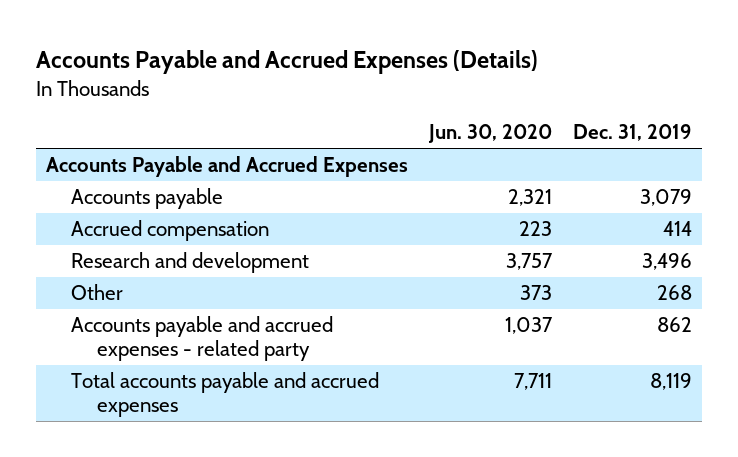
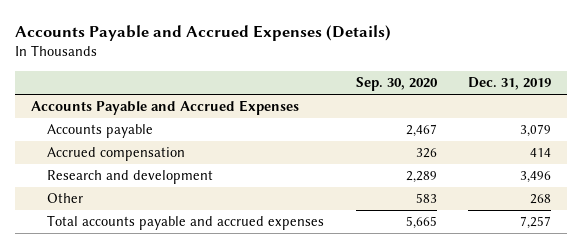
- | Jun. 30, 2020 | Dec. 31, 2019
+ | Sep. 30, 2020 | Dec. 31, 2019
- Accounts payable and accrued expenses - related party | 1,037 | 862
- Total accounts payable and accrued expenses | 7,711 | 8,119
+ Total accounts payable and accrued expenses | 5,665 | 7,257

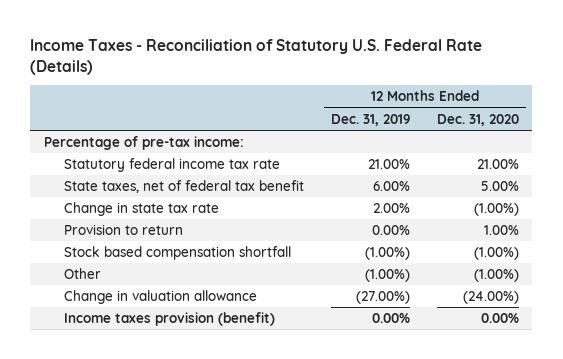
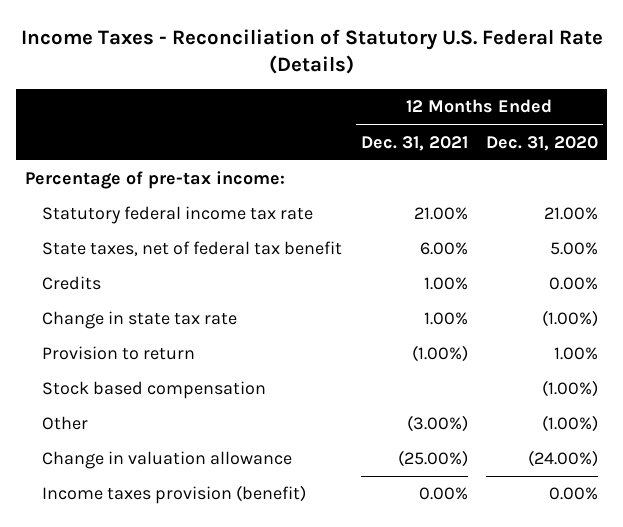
- | 12 Months Ended Dec. 31, 2019 | 12 Months Ended Dec. 31, 2020
+ | 12 Months Ended Dec. 31, 2021 | 12 Months Ended Dec. 31, 2020
+ Credits | 1.00% | 0.00%
- Stock based compensation shortfall | (1.00%) | (1.00%)
+ Stock based compensation | | (1.00%)

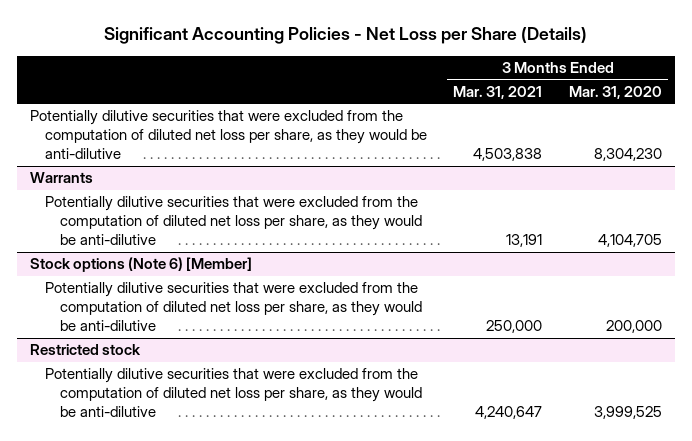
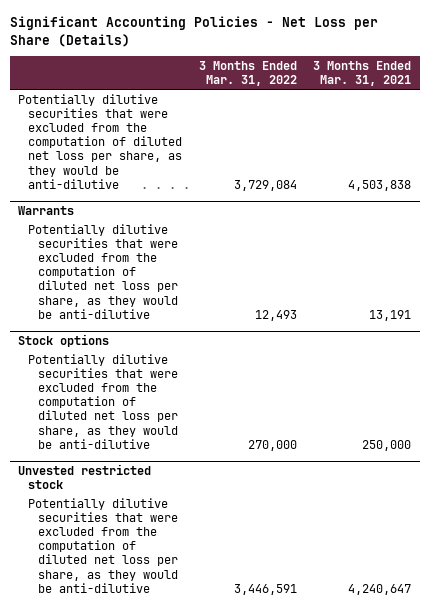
- | 3 Months Ended Mar. 31, 2021 | 3 Months Ended Mar. 31, 2020
+ | 3 Months Ended Mar. 31, 2022 | 3 Months Ended Mar. 31, 2021
- Stock options (Note 6) [Member]
+ Stock options
- Restricted stock
+ Unvested restricted stock

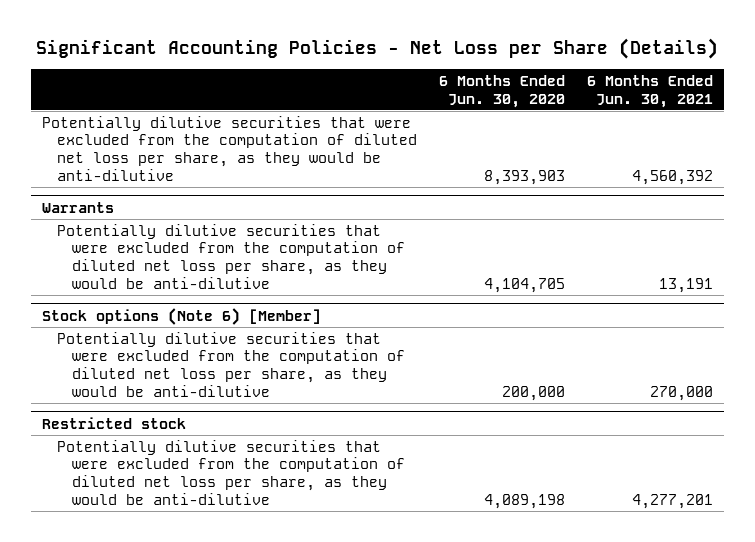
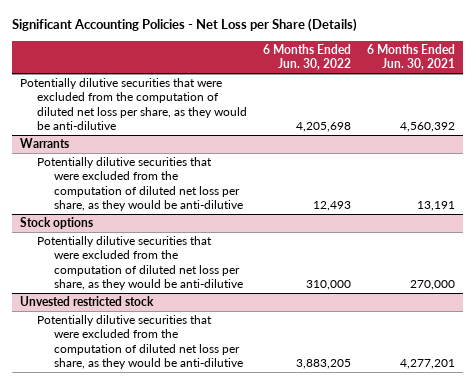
- | 6 Months Ended Jun. 30, 2020 | 6 Months Ended Jun. 30, 2021
+ | 6 Months Ended Jun. 30, 2022 | 6 Months Ended Jun. 30, 2021
- Stock options (Note 6) [Member]
+ Stock options
- Restricted stock
+ Unvested restricted stock

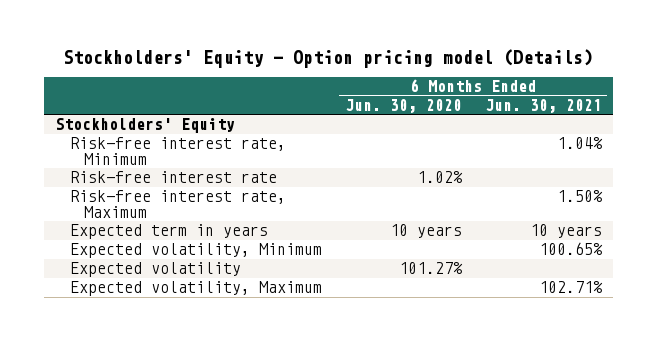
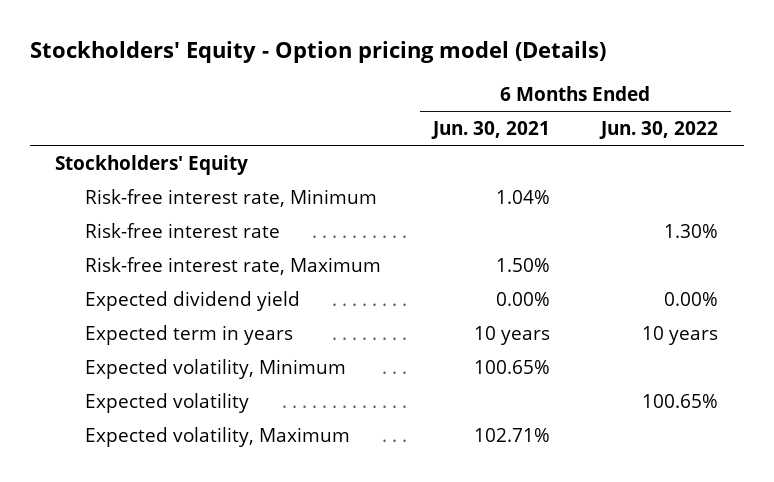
- | 6 Months Ended Jun. 30, 2020 | 6 Months Ended Jun. 30, 2021
+ | 6 Months Ended Jun. 30, 2021 | 6 Months Ended Jun. 30, 2022
+ Expected dividend yield | 0.00% | 0.00%

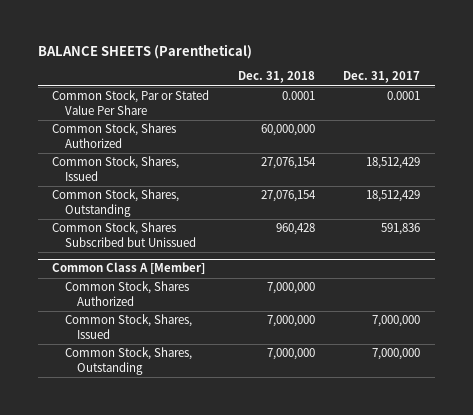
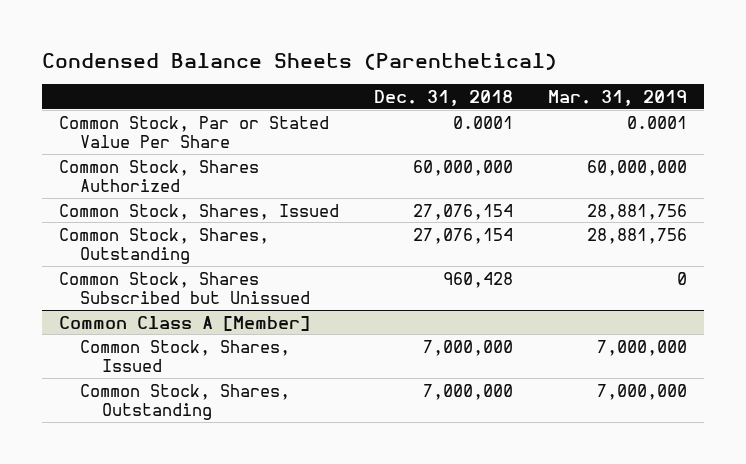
- BALANCE SHEETS (Parenthetical)
+ Condensed Balance Sheets (Parenthetical)
- | Dec. 31, 2018 | Dec. 31, 2017
+ | Dec. 31, 2018 | Mar. 31, 2019
@ Common Class A [Member]
- Common Stock, Shares Authorized | 7,000,000 |

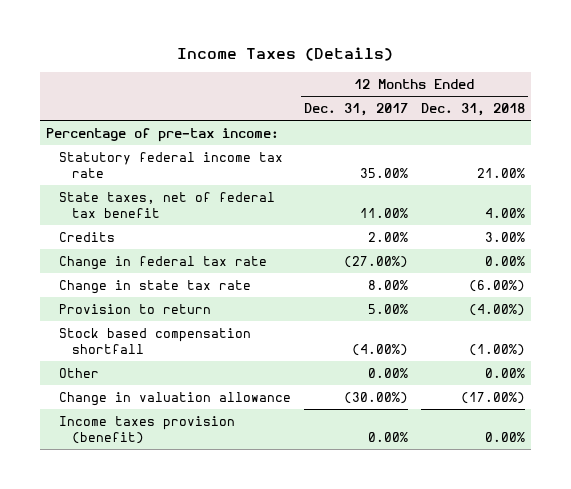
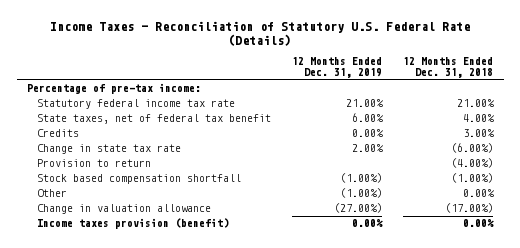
- Income Taxes (Details)
+ Income Taxes - Reconciliation of Statutory U.S. Federal Rate (Details)
- | 12 Months Ended Dec. 31, 2017 | 12 Months Ended Dec. 31, 2018
+ | 12 Months Ended Dec. 31, 2019 | 12 Months Ended Dec. 31, 2018
- Change in federal tax rate | (27.00%) | 0.00%

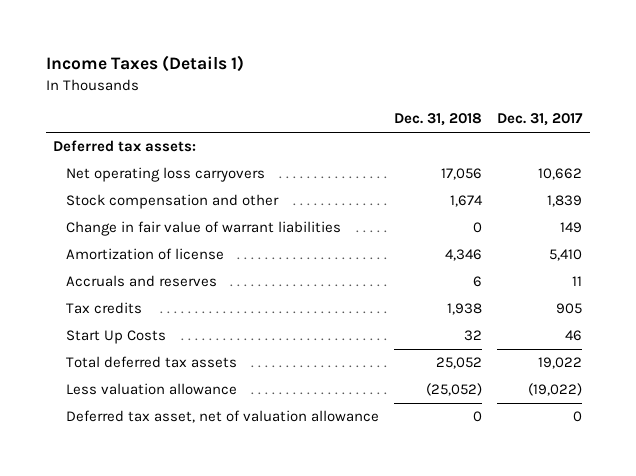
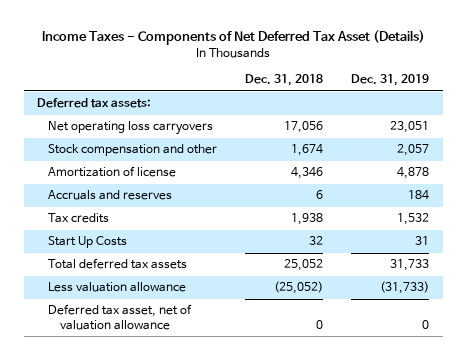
- Income Taxes (Details 1)
+ Income Taxes - Components of Net Deferred Tax Asset (Details)
- | Dec. 31, 2018 | Dec. 31, 2017
+ | Dec. 31, 2018 | Dec. 31, 2019
- Change in fair value of warrant liabilities | 0 | 149

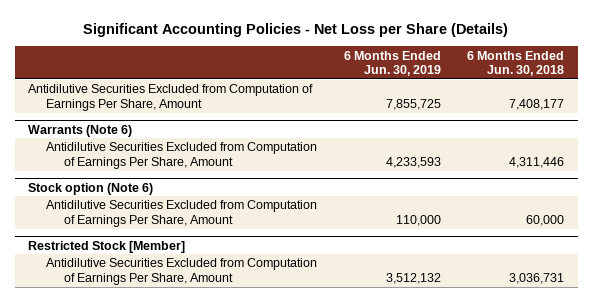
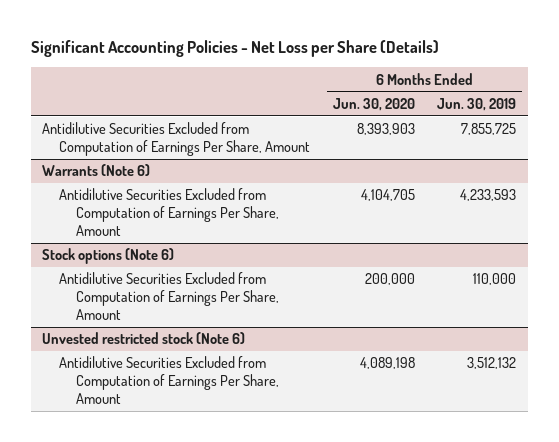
- | 6 Months Ended Jun. 30, 2019 | 6 Months Ended Jun. 30, 2018
+ | 6 Months Ended Jun. 30, 2020 | 6 Months Ended Jun. 30, 2019
- Stock option (Note 6)
+ Stock options (Note 6)
- Restricted Stock [Member]
+ Unvested restricted stock (Note 6)

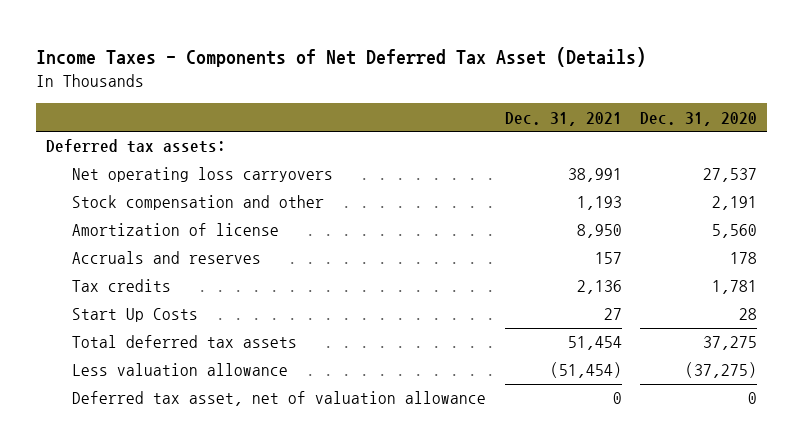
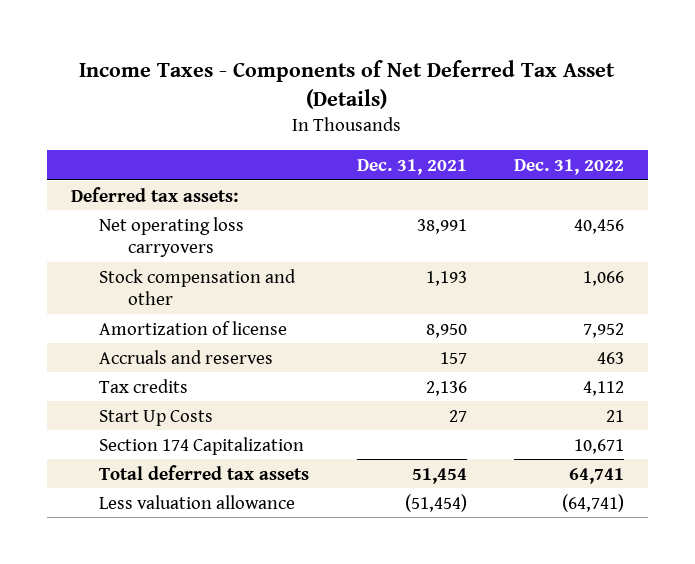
- | Dec. 31, 2021 | Dec. 31, 2020
+ | Dec. 31, 2021 | Dec. 31, 2022
+ Section 174 Capitalization | | 10,671
- Deferred tax asset, net of valuation allowance | 0 | 0

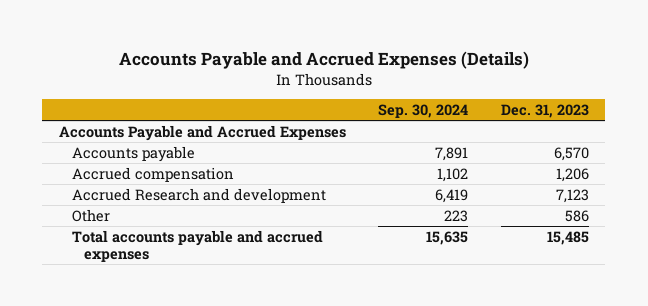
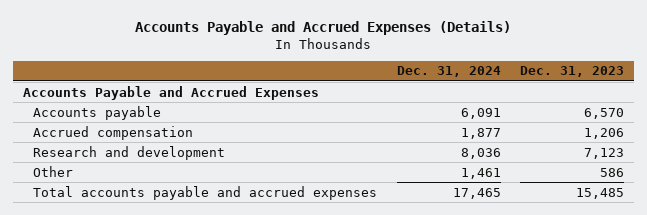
- | Sep. 30, 2024 | Dec. 31, 2023
+ | Dec. 31, 2024 | Dec. 31, 2023
- Accrued Research and development | 6,419 | 7,123
+ Research and development | 8,036 | 7,123

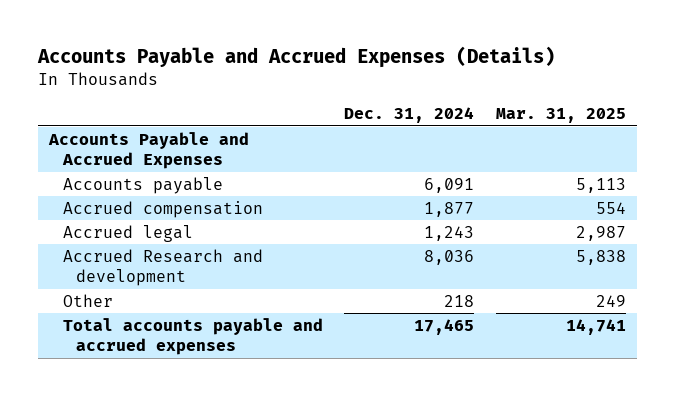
- | Dec. 31, 2024 | Dec. 31, 2023
+ | Dec. 31, 2024 | Mar. 31, 2025
- Research and development | 8,036 | 7,123
- Other | 1,461 | 586
+ Accrued legal | 1,243 | 2,987
+ Accrued Research and development | 8,036 | 5,838
+ Other | 218 | 249

